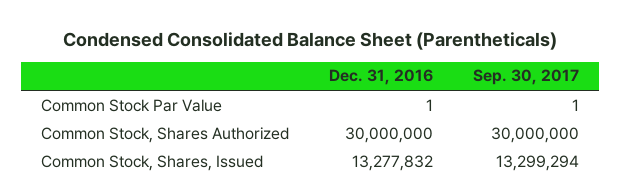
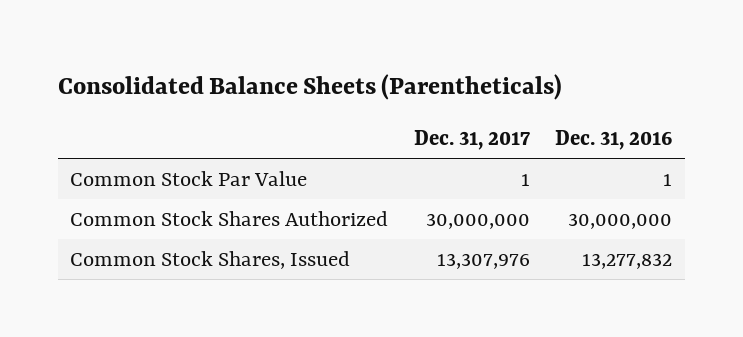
- Condensed Consolidated Balance Sheet (Parentheticals)
+ Consolidated Balance Sheets (Parentheticals)
- | Dec. 31, 2016 | Sep. 30, 2017
+ | Dec. 31, 2017 | Dec. 31, 2016
- Common Stock, Shares Authorized | 30,000,000 | 30,000,000
- Common Stock, Shares, Issued | 13,277,832 | 13,299,294
+ Common Stock Shares Authorized | 30,000,000 | 30,000,000
+ Common Stock Shares, Issued | 13,307,976 | 13,277,832

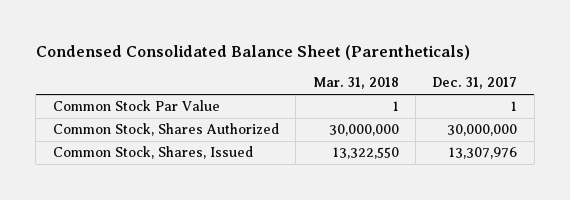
- Consolidated Balance Sheets (Parentheticals)
+ Condensed Consolidated Balance Sheet (Parentheticals)
- | Dec. 31, 2017 | Dec. 31, 2016
+ | Mar. 31, 2018 | Dec. 31, 2017
- Common Stock Shares Authorized | 30,000,000 | 30,000,000
- Common Stock Shares, Issued | 13,307,976 | 13,277,832
+ Common Stock, Shares Authorized | 30,000,000 | 30,000,000
+ Common Stock, Shares, Issued | 13,322,550 | 13,307,976

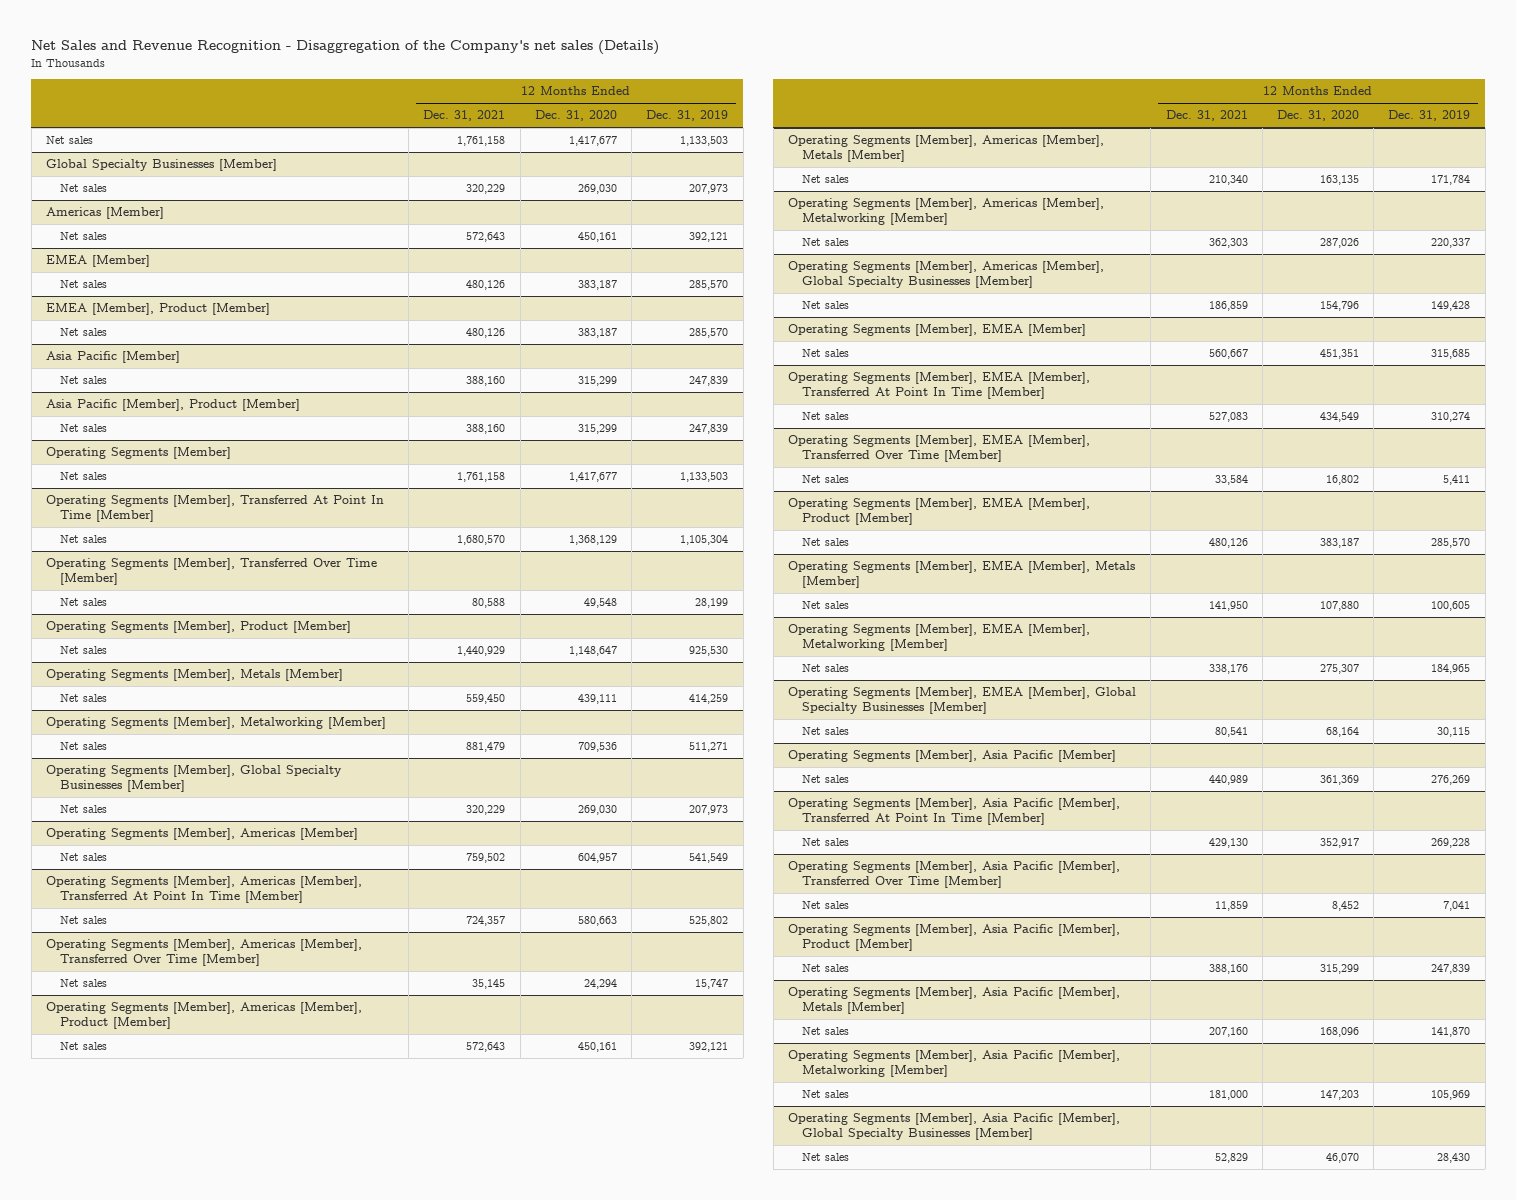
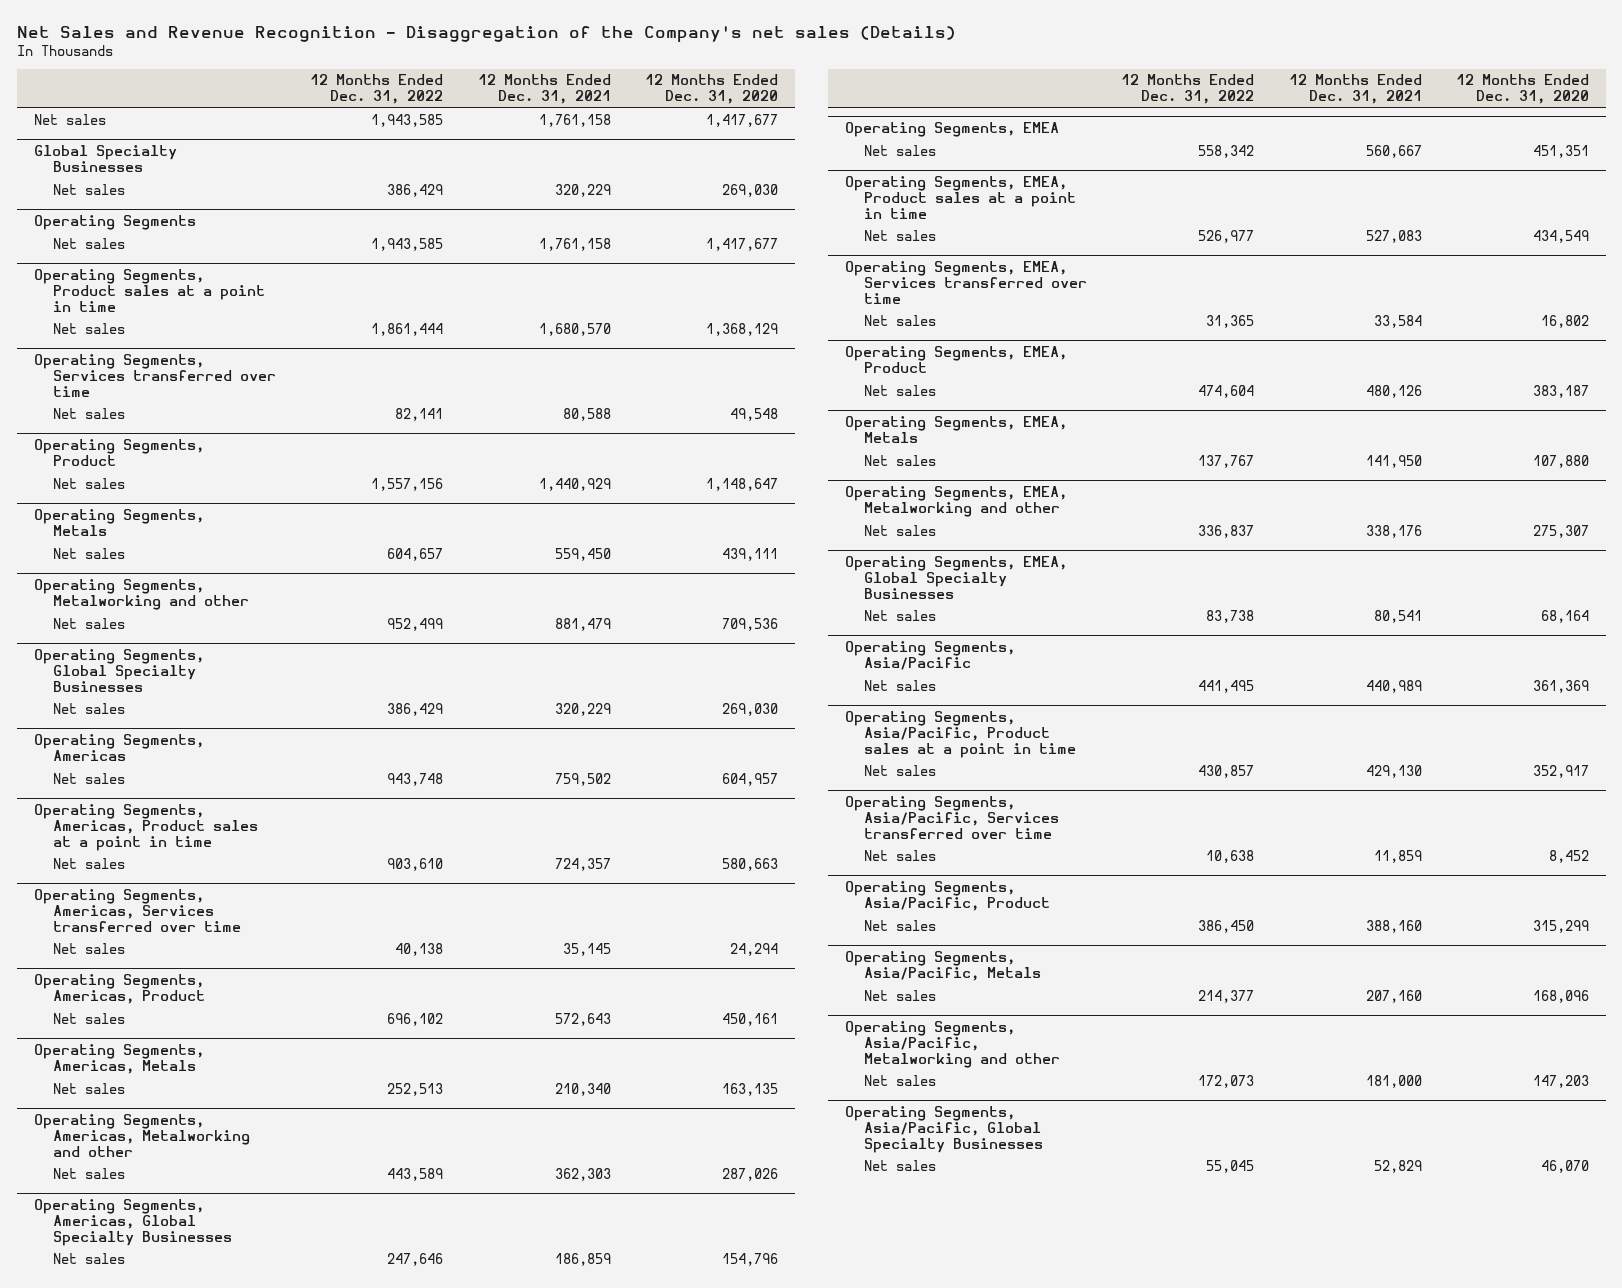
- | 12 Months Ended Dec. 31, 2021 | 12 Months Ended Dec. 31, 2020 | 12 Months Ended Dec. 31, 2019
+ | 12 Months Ended Dec. 31, 2022 | 12 Months Ended Dec. 31, 2021 | 12 Months Ended Dec. 31, 2020
- Global Specialty Businesses [Member]
+ Global Specialty Businesses
- Americas [Member]
- Net sales | 572,643 | 450,161 | 392,121
- EMEA [Member]
- Net sales | 480,126 | 383,187 | 285,570
- EMEA [Member], Product [Member]
- Net sales | 480,126 | 383,187 | 285,570
- Asia Pacific [Member]
- Net sales | 388,160 | 315,299 | 247,839
- Asia Pacific [Member], Product [Member]
- Net sales | 388,160 | 315,299 | 247,839
- Operating Segments [Member]
+ Operating Segments
- Operating Segments [Member], Transferred At Point In Time [Member]
+ Operating Segments, Product sales at a point in time
- Operating Segments [Member], Transferred Over Time [Member]
+ Operating Segments, Services transferred over time
- Operating Segments [Member], Product [Member]
+ Operating Segments, Product
- Operating Segments [Member], Metals [Member]
+ Operating Segments, Metals
- Operating Segments [Member], Metalworking [Member]
+ Operating Segments, Metalworking and other
- Operating Segments [Member], Global Specialty Businesses [Member]
+ Operating Segments, Global Specialty Businesses
- Operating Segments [Member], Americas [Member]
+ Operating Segments, Americas
- Operating Segments [Member], Americas [Member], Transferred At Point In Time [Member]
+ Operating Segments, Americas, Product sales at a point in time
- Operating Segments [Member], Americas [Member], Transferred Over Time [Member]
+ Operating Segments, Americas, Services transferred over time
- Operating Segments [Member], Americas [Member], Product [Member]
+ Operating Segments, Americas, Product
- Operating Segments [Member], Americas [Member], Metals [Member]
+ Operating Segments, Americas, Metals
- Operating Segments [Member], Americas [Member], Metalworking [Member]
+ Operating Segments, Americas, Metalworking and other
- Operating Segments [Member], Americas [Member], Global Specialty Businesses [Member]
+ Operating Segments, Americas, Global Specialty Businesses
- Operating Segments [Member], EMEA [Member]
+ Operating Segments, EMEA
- Operating Segments [Member], EMEA [Member], Transferred At Point In Time [Member]
+ Operating Segments, EMEA, Product sales at a point in time
- Operating Segments [Member], EMEA [Member], Transferred Over Time [Member]
+ Operating Segments, EMEA, Services transferred over time
- Operating Segments [Member], EMEA [Member], Product [Member]
+ Operating Segments, EMEA, Product
- Operating Segments [Member], EMEA [Member], Metals [Member]
+ Operating Segments, EMEA, Metals
- Operating Segments [Member], EMEA [Member], Metalworking [Member]
+ Operating Segments, EMEA, Metalworking and other
- Operating Segments [Member], EMEA [Member], Global Specialty Businesses [Member]
+ Operating Segments, EMEA, Global Specialty Businesses
- Operating Segments [Member], Asia Pacific [Member]
+ Operating Segments, Asia/Pacific
- Operating Segments [Member], Asia Pacific [Member], Transferred At Point In Time [Member]
+ Operating Segments, Asia/Pacific, Product sales at a point in time
- Operating Segments [Member], Asia Pacific [Member], Transferred Over Time [Member]
+ Operating Segments, Asia/Pacific, Services transferred over time
- Operating Segments [Member], Asia Pacific [Member], Product [Member]
+ Operating Segments, Asia/Pacific, Product
- Operating Segments [Member], Asia Pacific [Member], Metals [Member]
+ Operating Segments, Asia/Pacific, Metals
- Operating Segments [Member], Asia Pacific [Member], Metalworking [Member]
+ Operating Segments, Asia/Pacific, Metalworking and other
- Operating Segments [Member], Asia Pacific [Member], Global Specialty Businesses [Member]
+ Operating Segments, Asia/Pacific, Global Specialty Businesses

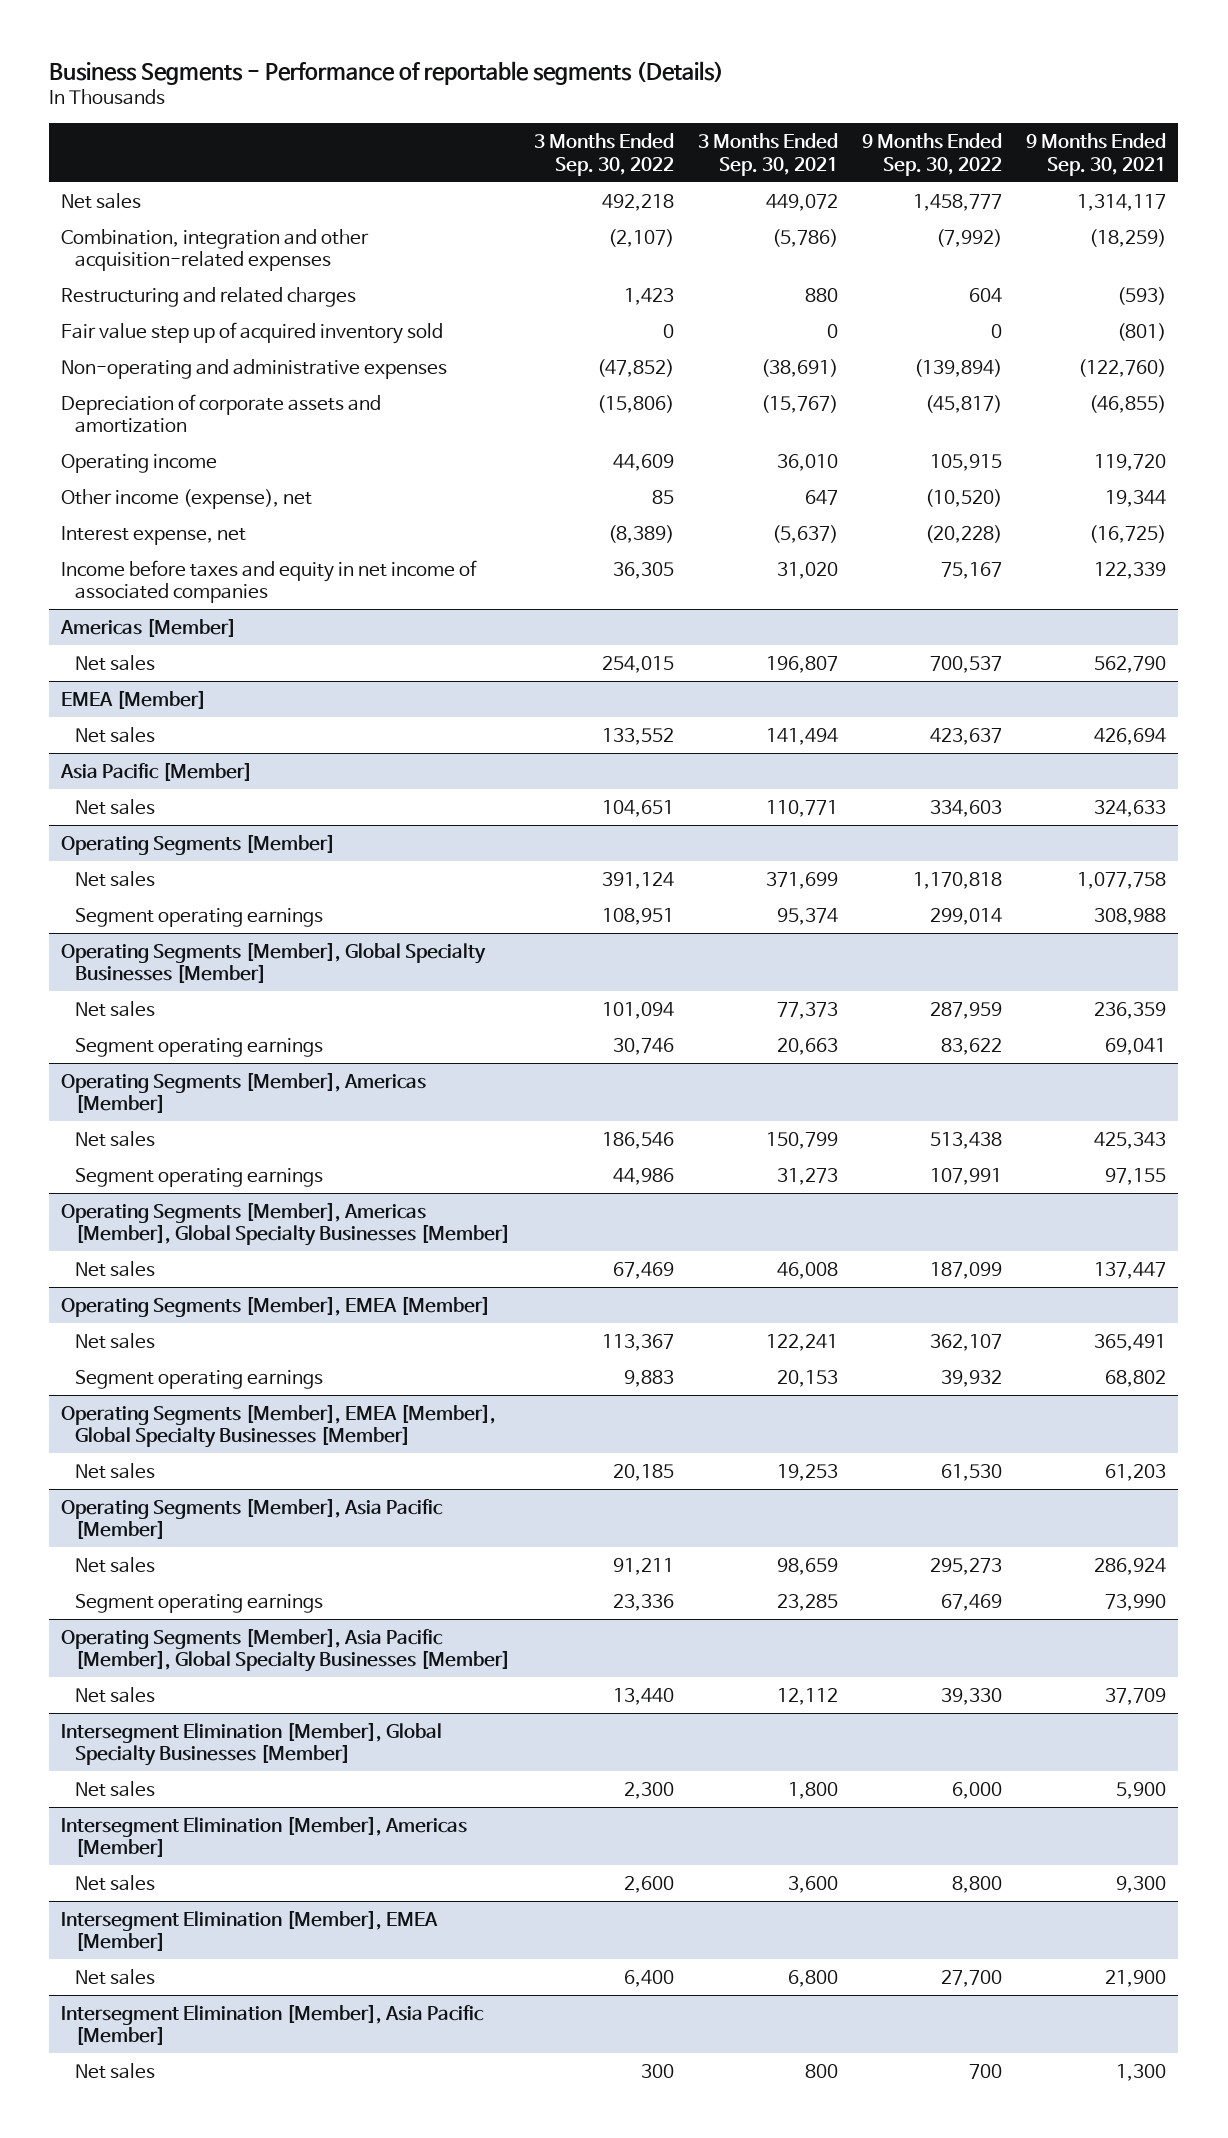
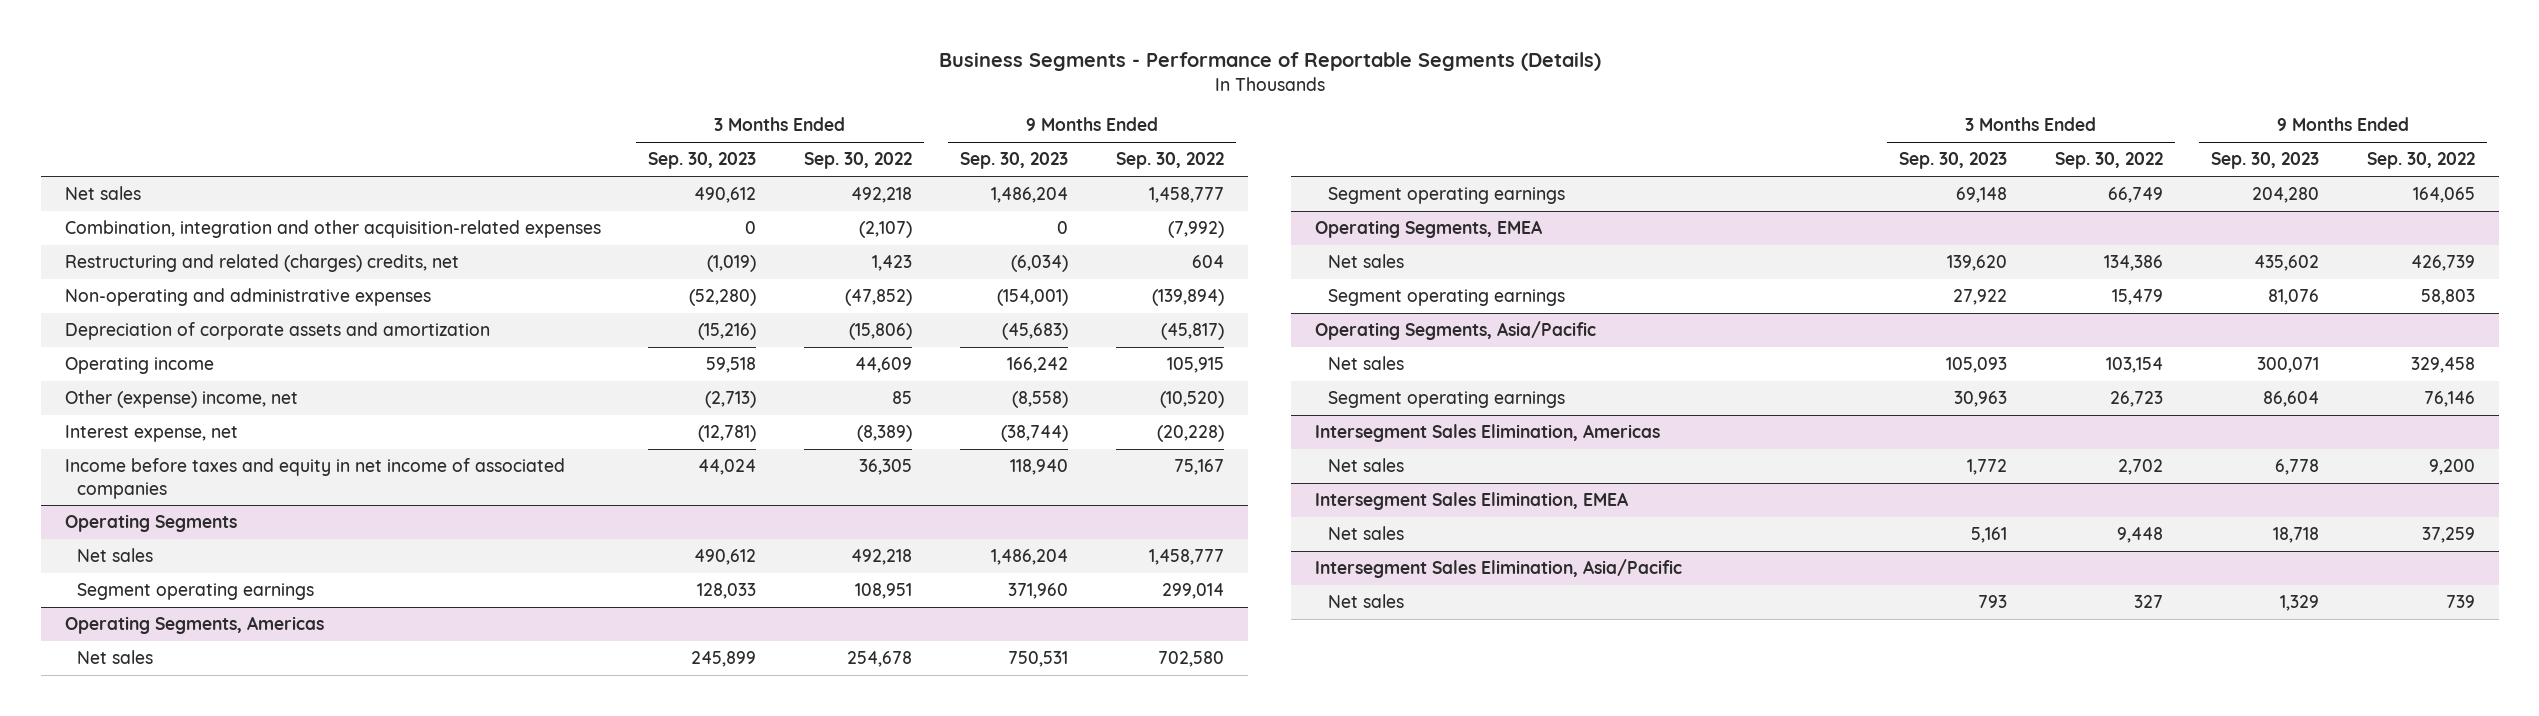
- Business Segments - Performance of reportable segments (Details)
+ Business Segments - Performance of Reportable Segments (Details)
- | 3 Months Ended Sep. 30, 2022 | 3 Months Ended Sep. 30, 2021 | 9 Months Ended Sep. 30, 2022 | 9 Months Ended Sep. 30, 2021
+ | 3 Months Ended Sep. 30, 2023 | 3 Months Ended Sep. 30, 2022 | 9 Months Ended Sep. 30, 2023 | 9 Months Ended Sep. 30, 2022
- Restructuring and related charges | 1,423 | 880 | 604 | (593)
- Fair value step up of acquired inventory sold | 0 | 0 | 0 | (801)
+ Restructuring and related (charges) credits, net | (1,019) | 1,423 | (6,034) | 604
- Other income (expense), net | 85 | 647 | (10,520) | 19,344
+ Other (expense) income, net | (2,713) | 85 | (8,558) | (10,520)
- Americas [Member]
- Net sales | 254,015 | 196,807 | 700,537 | 562,790
- EMEA [Member]
- Net sales | 133,552 | 141,494 | 423,637 | 426,694
- Asia Pacific [Member]
- Net sales | 104,651 | 110,771 | 334,603 | 324,633
- Operating Segments [Member]
- Net sales | 391,124 | 371,699 | 1,170,818 | 1,077,758
+ Operating Segments
+ Net sales | 490,612 | 492,218 | 1,486,204 | 1,458,777
- Operating Segments [Member], Global Specialty Businesses [Member]
- Net sales | 101,094 | 77,373 | 287,959 | 236,359
- Segment operating earnings | 30,746 | 20,663 | 83,622 | 69,041
- Operating Segments [Member], Americas [Member]
- Net sales | 186,546 | 150,799 | 513,438 | 425,343
- Segment operating earnings | 44,986 | 31,273 | 107,991 | 97,155
- Operating Segments [Member], Americas [Member], Global Specialty Businesses [Member]
- Net sales | 67,469 | 46,008 | 187,099 | 137,447
- Operating Segments [Member], EMEA [Member]
- Net sales | 113,367 | 122,241 | 362,107 | 365,491
- Segment operating earnings | 9,883 | 20,153 | 39,932 | 68,802
- Operating Segments [Member], EMEA [Member], Global Specialty Businesses [Member]
- Net sales | 20,185 | 19,253 | 61,530 | 61,203
- Operating Segments [Member], Asia Pacific [Member]
- Net sales | 91,211 | 98,659 | 295,273 | 286,924
- Segment operating earnings | 23,336 | 23,285 | 67,469 | 73,990
- Operating Segments [Member], Asia Pacific [Member], Global Specialty Businesses [Member]
- Net sales | 13,440 | 12,112 | 39,330 | 37,709
- Intersegment Elimination [Member], Global Specialty Businesses [Member]
- Net sales | 2,300 | 1,800 | 6,000 | 5,900
- Intersegment Elimination [Member], Americas [Member]
- Net sales | 2,600 | 3,600 | 8,800 | 9,300
- Intersegment Elimination [Member], EMEA [Member]
- Net sales | 6,400 | 6,800 | 27,700 | 21,900
- Intersegment Elimination [Member], Asia Pacific [Member]
- Net sales | 300 | 800 | 700 | 1,300
+ Operating Segments, Americas
+ Net sales | 245,899 | 254,678 | 750,531 | 702,580
+ Segment operating earnings | 69,148 | 66,749 | 204,280 | 164,065
+ Operating Segments, EMEA
+ Net sales | 139,620 | 134,386 | 435,602 | 426,739
+ Segment operating earnings | 27,922 | 15,479 | 81,076 | 58,803
+ Operating Segments, Asia/Pacific
+ Net sales | 105,093 | 103,154 | 300,071 | 329,458
+ Segment operating earnings | 30,963 | 26,723 | 86,604 | 76,146
+ Intersegment Sales Elimination, Americas
+ Net sales | 1,772 | 2,702 | 6,778 | 9,200
+ Intersegment Sales Elimination, EMEA
+ Net sales | 5,161 | 9,448 | 18,718 | 37,259
+ Intersegment Sales Elimination, Asia/Pacific
+ Net sales | 793 | 327 | 1,329 | 739

